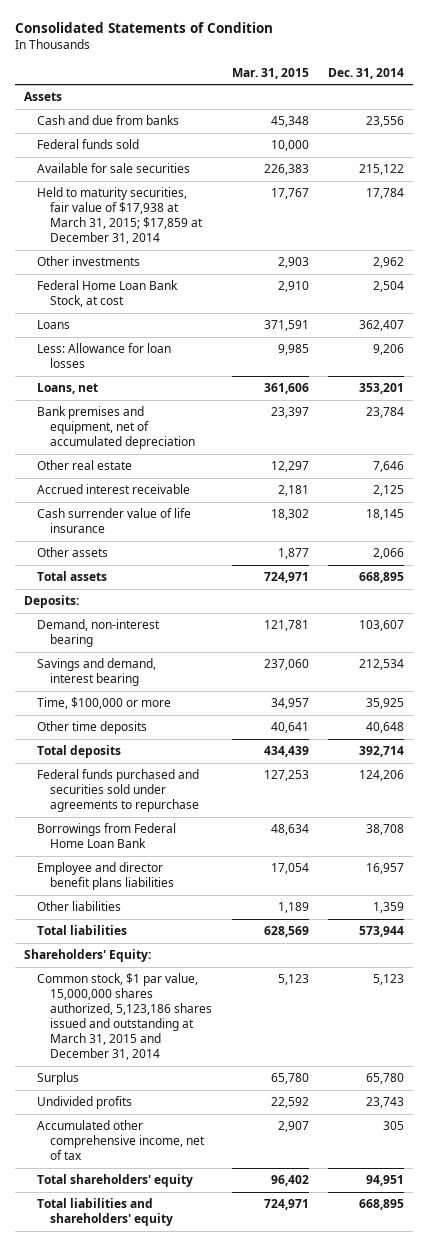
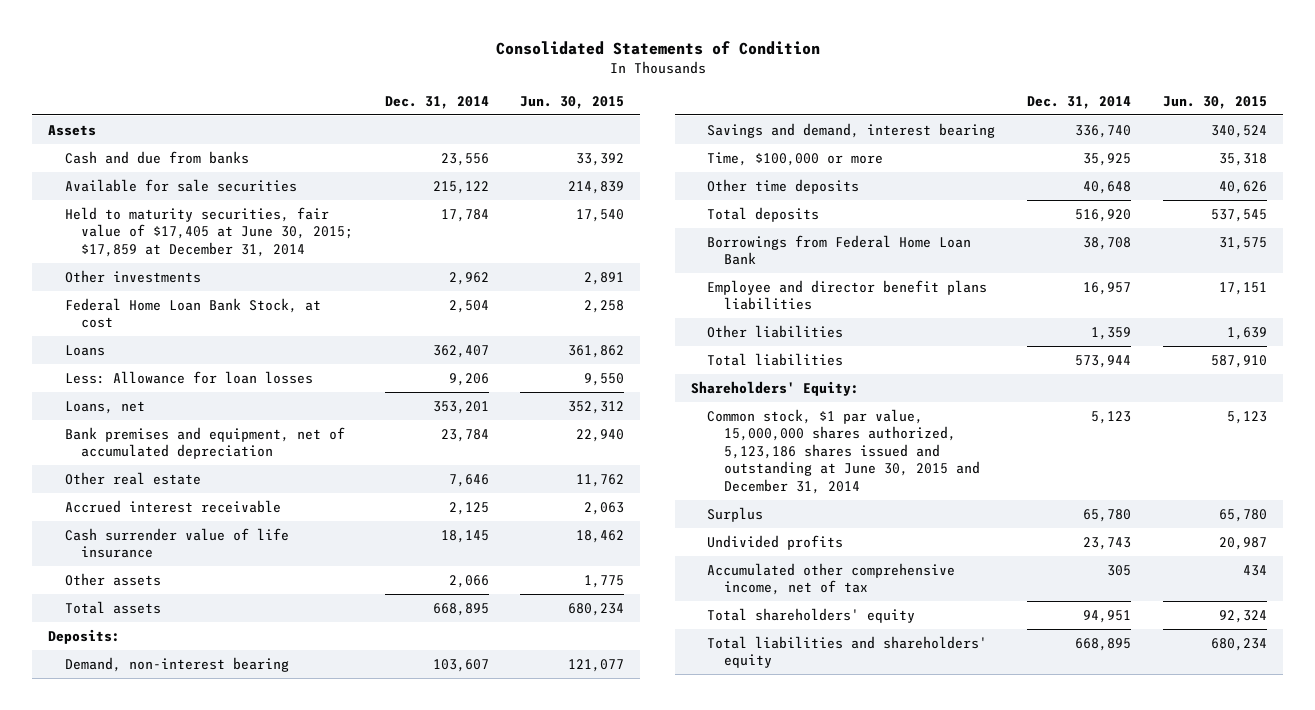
- | Mar. 31, 2015 | Dec. 31, 2014
+ | Dec. 31, 2014 | Jun. 30, 2015
- Federal funds sold | 10,000 |
- Held to maturity securities, fair value of $17,938 at March 31, 2015; $17,859 at December 31, 2014 | 17,767 | 17,784
+ Held to maturity securities, fair value of $17,405 at June 30, 2015; $17,859 at December 31, 2014 | 17,784 | 17,540
- Savings and demand, interest bearing | 237,060 | 212,534
+ Savings and demand, interest bearing | 336,740 | 340,524
- Total deposits | 434,439 | 392,714
- Federal funds purchased and securities sold under agreements to repurchase | 127,253 | 124,206
+ Total deposits | 516,920 | 537,545
- Common stock, $1 par value, 15,000,000 shares authorized, 5,123,186 shares issued and outstanding at March 31, 2015 and December 31, 2014 | 5,123 | 5,123
+ Common stock, $1 par value, 15,000,000 shares authorized, 5,123,186 shares issued and outstanding at June 30, 2015 and December 31, 2014 | 5,123 | 5,123

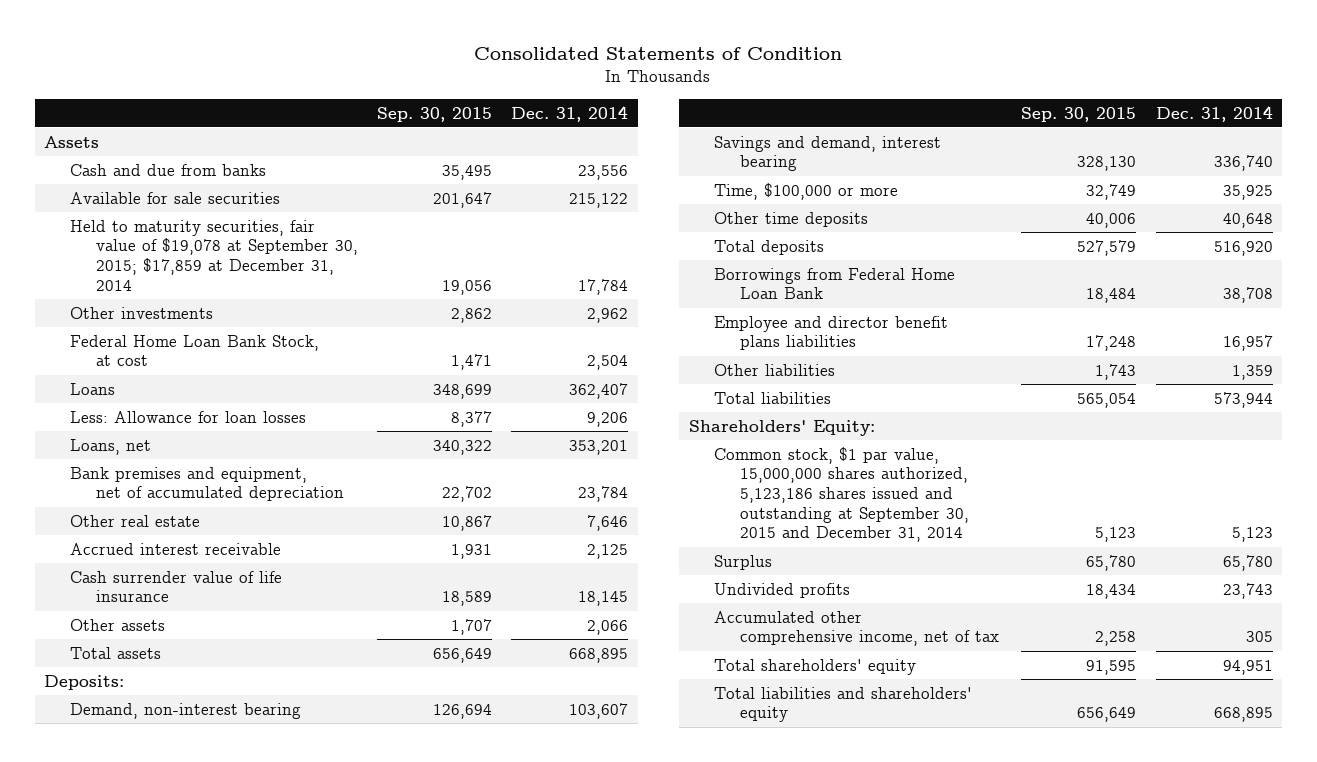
- | Dec. 31, 2014 | Jun. 30, 2015
+ | Sep. 30, 2015 | Dec. 31, 2014
- Held to maturity securities, fair value of $17,405 at June 30, 2015; $17,859 at December 31, 2014 | 17,784 | 17,540
+ Held to maturity securities, fair value of $19,078 at September 30, 2015; $17,859 at December 31, 2014 | 19,056 | 17,784
- Common stock, $1 par value, 15,000,000 shares authorized, 5,123,186 shares issued and outstanding at June 30, 2015 and December 31, 2014 | 5,123 | 5,123
+ Common stock, $1 par value, 15,000,000 shares authorized, 5,123,186 shares issued and outstanding at September 30, 2015 and December 31, 2014 | 5,123 | 5,123

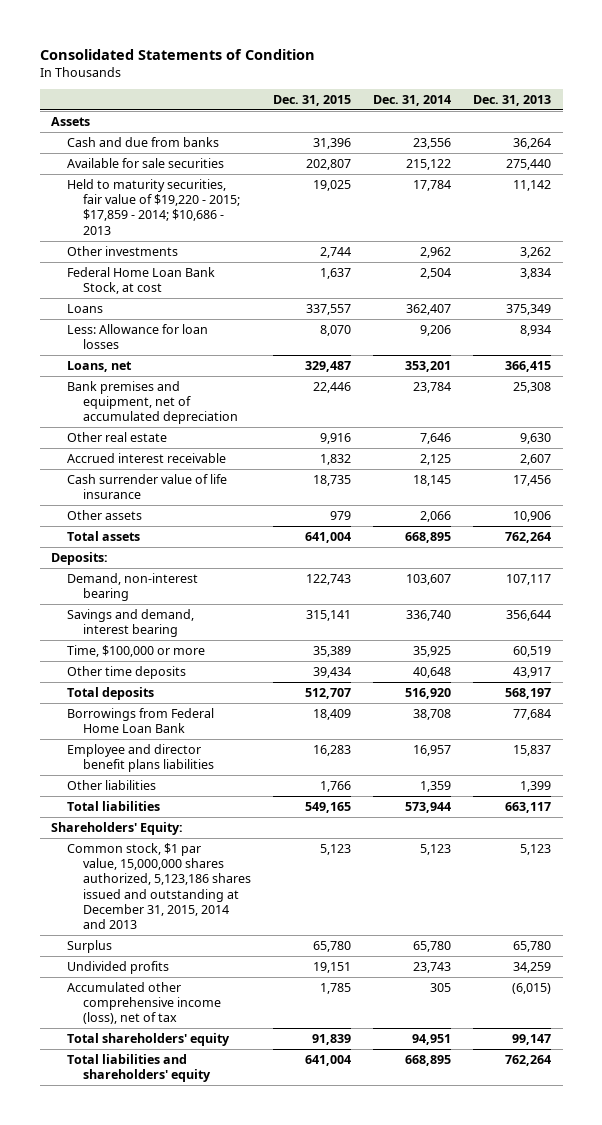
- | Sep. 30, 2015 | Dec. 31, 2014
+ | Dec. 31, 2015 | Dec. 31, 2014 | Dec. 31, 2013
- Held to maturity securities, fair value of $19,078 at September 30, 2015; $17,859 at December 31, 2014 | 19,056 | 17,784
+ Held to maturity securities, fair value of $19,220 - 2015; $17,859 - 2014; $10,686 - 2013 | 19,025 | 17,784 | 11,142
- Common stock, $1 par value, 15,000,000 shares authorized, 5,123,186 shares issued and outstanding at September 30, 2015 and December 31, 2014 | 5,123 | 5,123
+ Common stock, $1 par value, 15,000,000 shares authorized, 5,123,186 shares issued and outstanding at December 31, 2015, 2014 and 2013 | 5,123 | 5,123 | 5,123
- Accumulated other comprehensive income, net of tax | 2,258 | 305
+ Accumulated other comprehensive income (loss), net of tax | 1,785 | 305 | (6,015)

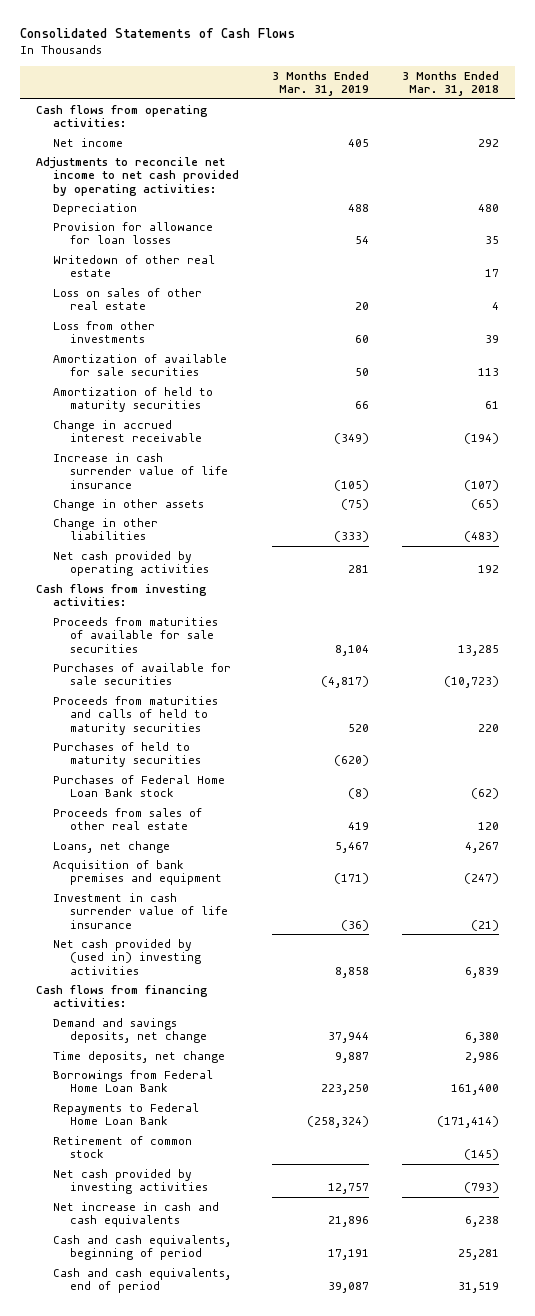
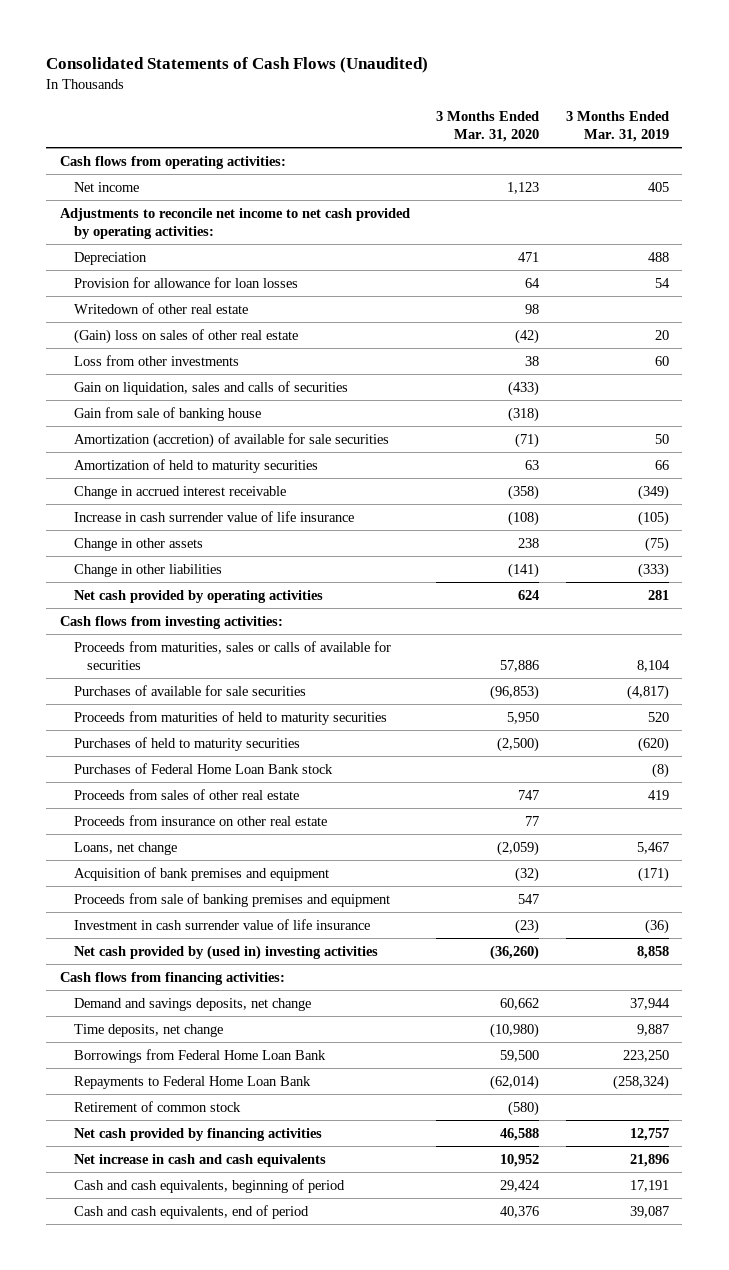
- Consolidated Statements of Cash Flows
+ Consolidated Statements of Cash Flows (Unaudited)
- | 3 Months Ended Mar. 31, 2019 | 3 Months Ended Mar. 31, 2018
+ | 3 Months Ended Mar. 31, 2020 | 3 Months Ended Mar. 31, 2019
- Loss on sales of other real estate | 20 | 4
+ (Gain) loss on sales of other real estate | (42) | 20
- Amortization of available for sale securities | 50 | 113
+ Gain on liquidation, sales and calls of securities | (433) |
+ Gain from sale of banking house | (318) |
+ Amortization (accretion) of available for sale securities | (71) | 50
- Proceeds from maturities of available for sale securities | 8,104 | 13,285
+ Proceeds from maturities, sales or calls of available for securities | 57,886 | 8,104
- Proceeds from maturities and calls of held to maturity securities | 520 | 220
+ Proceeds from maturities of held to maturity securities | 5,950 | 520
+ Proceeds from insurance on other real estate | 77 |
+ Proceeds from sale of banking premises and equipment | 547 |
- Net cash provided by investing activities | 12,757 | (793)
+ Net cash provided by financing activities | 46,588 | 12,757

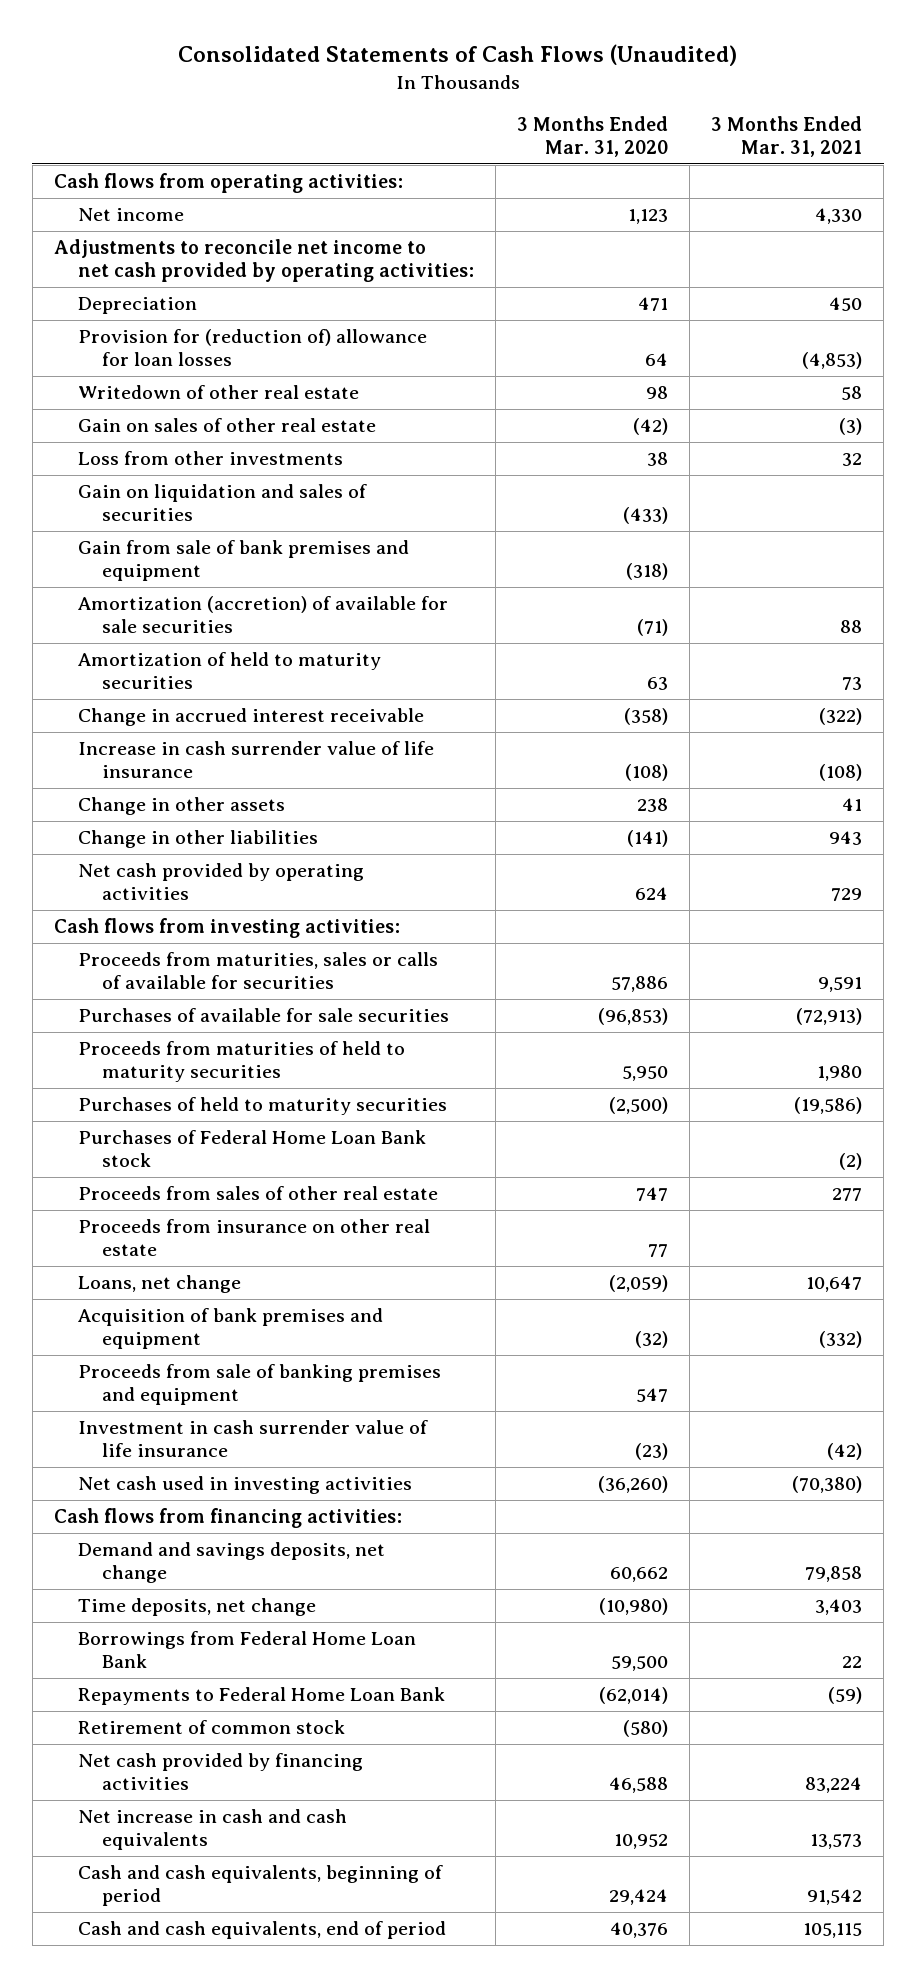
- | 3 Months Ended Mar. 31, 2020 | 3 Months Ended Mar. 31, 2019
+ | 3 Months Ended Mar. 31, 2020 | 3 Months Ended Mar. 31, 2021
- Provision for allowance for loan losses | 64 | 54
+ Provision for (reduction of) allowance for loan losses | 64 | (4,853)
- (Gain) loss on sales of other real estate | (42) | 20
+ Gain on sales of other real estate | (42) | (3)
- Gain on liquidation, sales and calls of securities | (433) |
- Gain from sale of banking house | (318) |
+ Gain on liquidation and sales of securities | (433) |
+ Gain from sale of bank premises and equipment | (318) |
- Net cash provided by (used in) investing activities | (36,260) | 8,858
+ Net cash used in investing activities | (36,260) | (70,380)

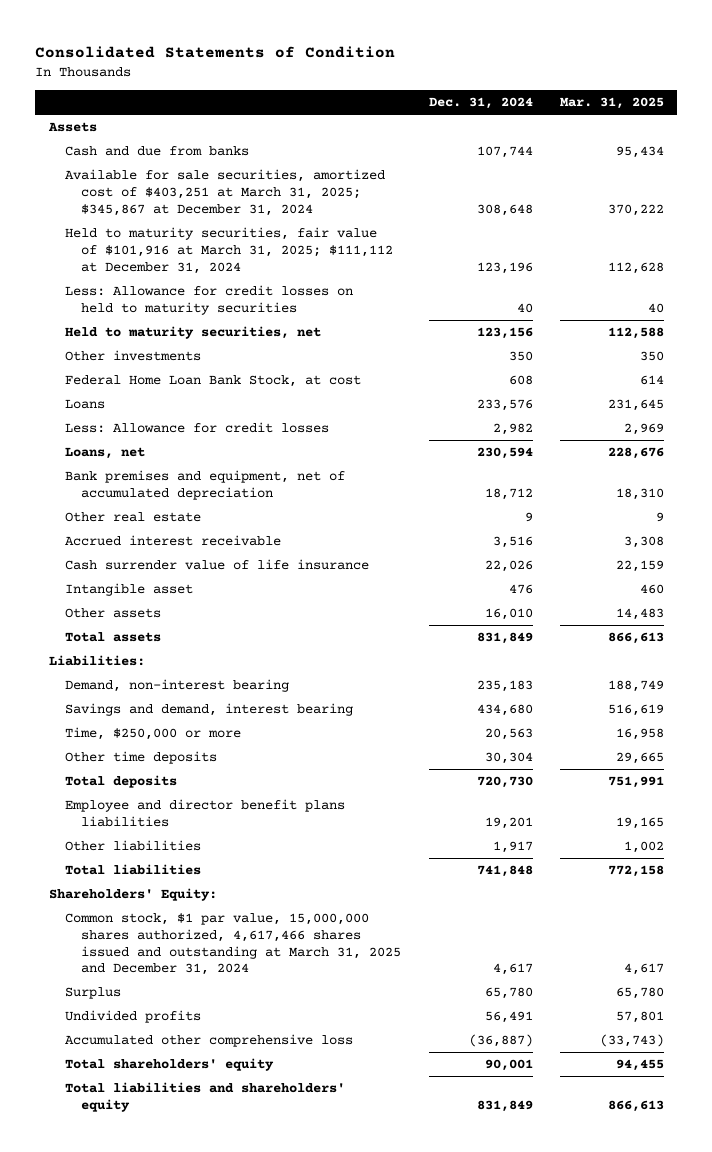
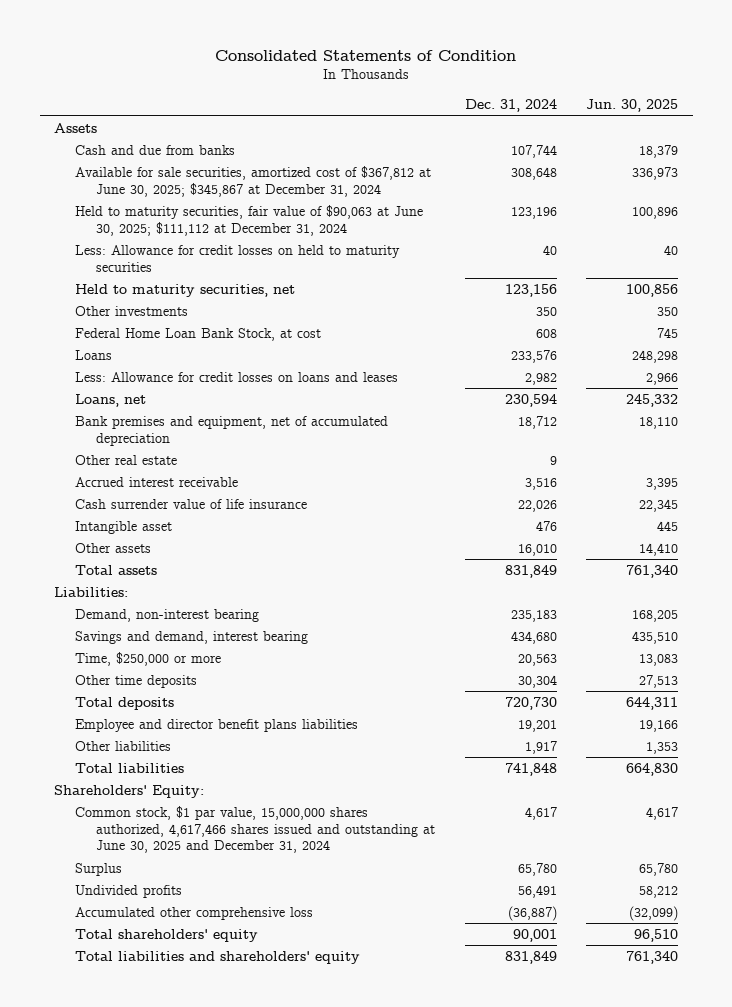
- | Dec. 31, 2024 | Mar. 31, 2025
+ | Dec. 31, 2024 | Jun. 30, 2025
- Available for sale securities, amortized cost of $403,251 at March 31, 2025; $345,867 at December 31, 2024 | 308,648 | 370,222
- Held to maturity securities, fair value of $101,916 at March 31, 2025; $111,112 at December 31, 2024 | 123,196 | 112,628
+ Available for sale securities, amortized cost of $367,812 at June 30, 2025; $345,867 at December 31, 2024 | 308,648 | 336,973
+ Held to maturity securities, fair value of $90,063 at June 30, 2025; $111,112 at December 31, 2024 | 123,196 | 100,896
- Less: Allowance for credit losses | 2,982 | 2,969
+ Less: Allowance for credit losses on loans and leases | 2,982 | 2,966
- Common stock, $1 par value, 15,000,000 shares authorized, 4,617,466 shares issued and outstanding at March 31, 2025 and December 31, 2024 | 4,617 | 4,617
+ Common stock, $1 par value, 15,000,000 shares authorized, 4,617,466 shares issued and outstanding at June 30, 2025 and December 31, 2024 | 4,617 | 4,617

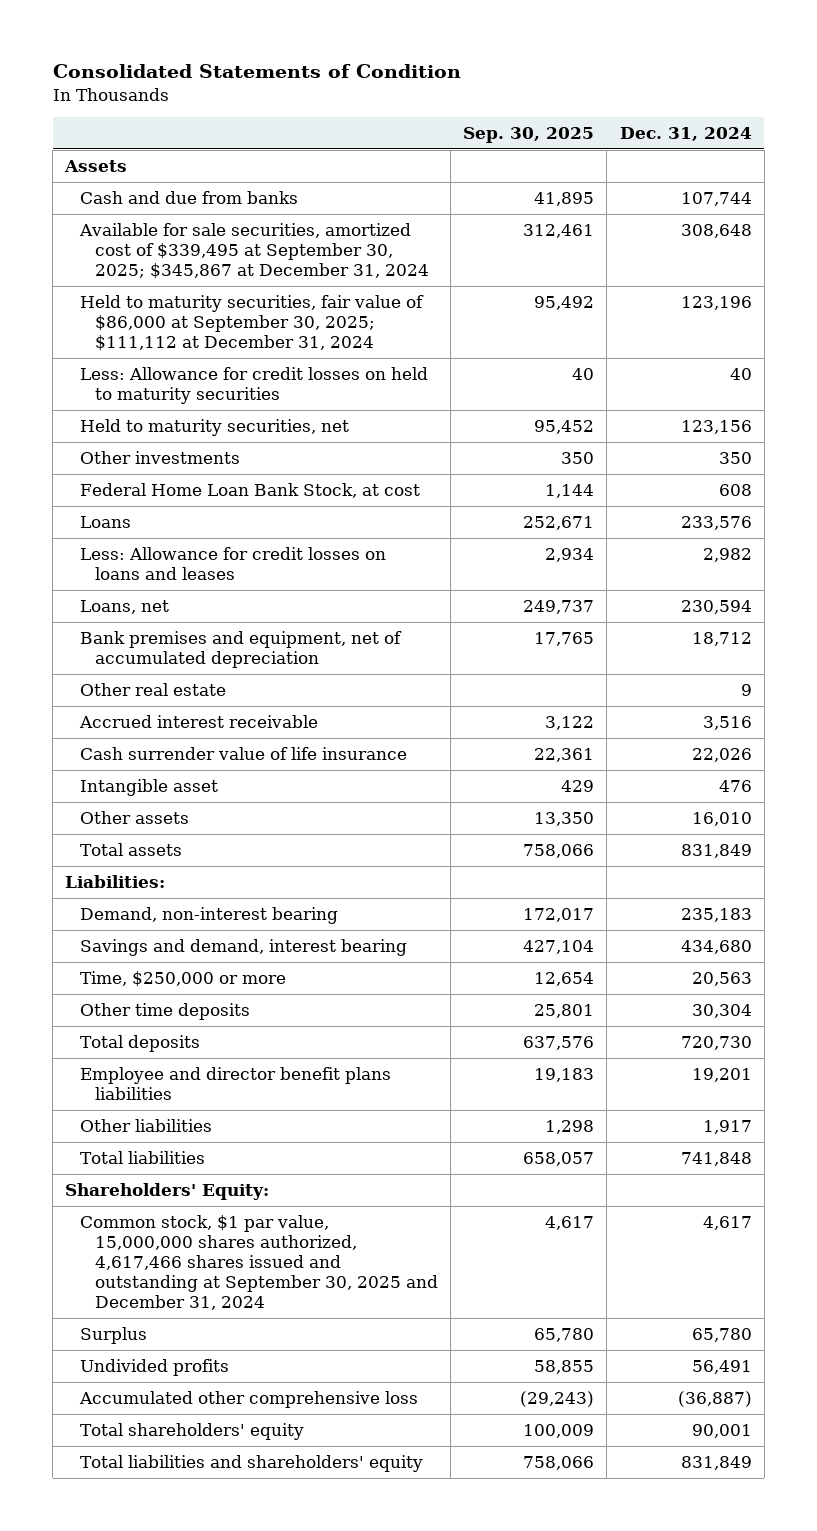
- | Dec. 31, 2024 | Jun. 30, 2025
+ | Sep. 30, 2025 | Dec. 31, 2024
- Available for sale securities, amortized cost of $367,812 at June 30, 2025; $345,867 at December 31, 2024 | 308,648 | 336,973
- Held to maturity securities, fair value of $90,063 at June 30, 2025; $111,112 at December 31, 2024 | 123,196 | 100,896
+ Available for sale securities, amortized cost of $339,495 at September 30, 2025; $345,867 at December 31, 2024 | 312,461 | 308,648
+ Held to maturity securities, fair value of $86,000 at September 30, 2025; $111,112 at December 31, 2024 | 95,492 | 123,196
- Common stock, $1 par value, 15,000,000 shares authorized, 4,617,466 shares issued and outstanding at June 30, 2025 and December 31, 2024 | 4,617 | 4,617
+ Common stock, $1 par value, 15,000,000 shares authorized, 4,617,466 shares issued and outstanding at September 30, 2025 and December 31, 2024 | 4,617 | 4,617

